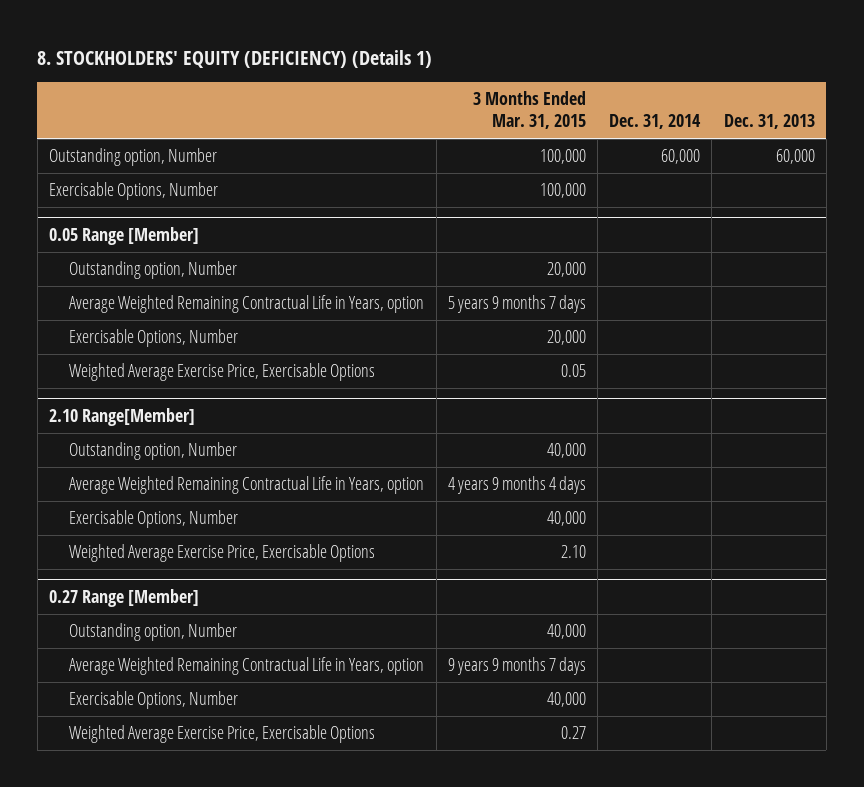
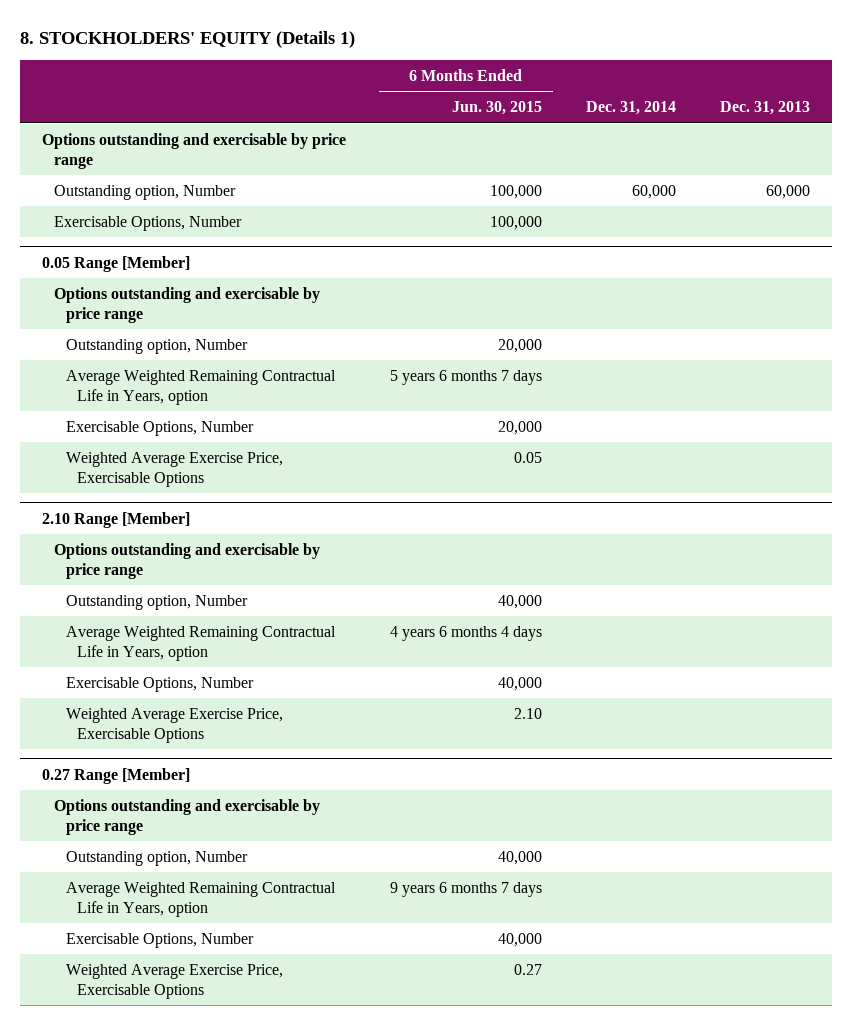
- 8. STOCKHOLDERS' EQUITY (DEFICIENCY) (Details 1)
+ 8. STOCKHOLDERS' EQUITY (Details 1)
- | 3 Months Ended Mar. 31, 2015 | Dec. 31, 2014 | Dec. 31, 2013
+ | 6 Months Ended Jun. 30, 2015 | Dec. 31, 2014 | Dec. 31, 2013
+ Options outstanding and exercisable by price range
@ 0.05 Range [Member]
+ Options outstanding and exercisable by price range
- 2.10 Range[Member]
+ 2.10 Range [Member]
+ Options outstanding and exercisable by price range
@ 0.27 Range [Member]
+ Options outstanding and exercisable by price range

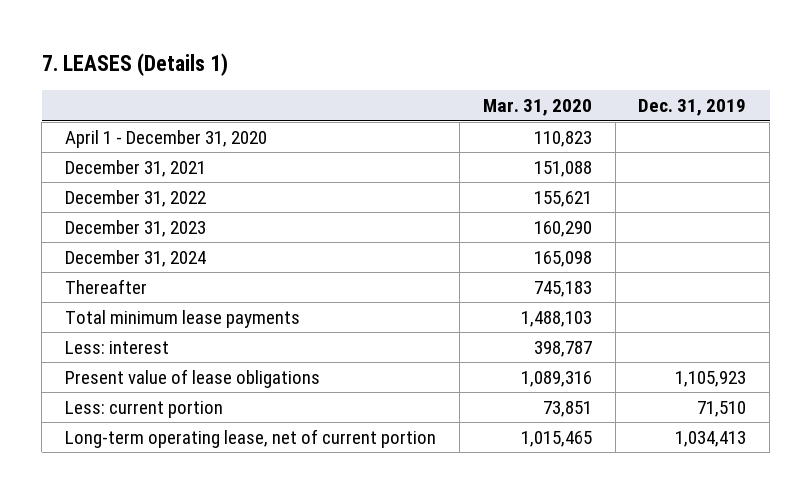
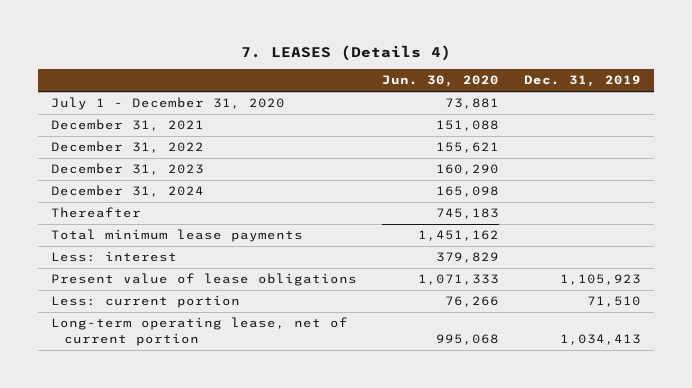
- 7. LEASES (Details 1)
+ 7. LEASES (Details 4)
- | Mar. 31, 2020 | Dec. 31, 2019
+ | Jun. 30, 2020 | Dec. 31, 2019
- April 1 - December 31, 2020 | 110,823 |
+ July 1 - December 31, 2020 | 73,881 |

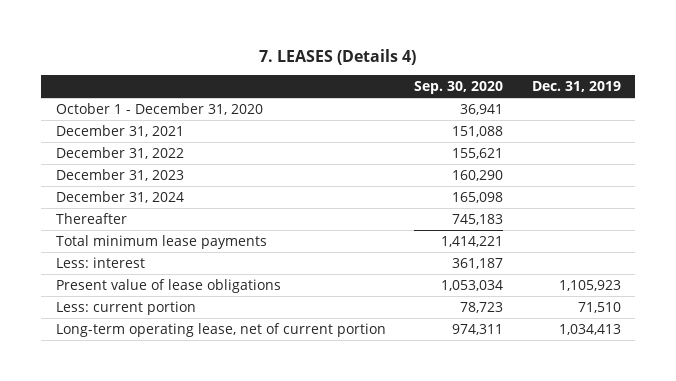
- | Jun. 30, 2020 | Dec. 31, 2019
+ | Sep. 30, 2020 | Dec. 31, 2019
- July 1 - December 31, 2020 | 73,881 |
+ October 1 - December 31, 2020 | 36,941 |

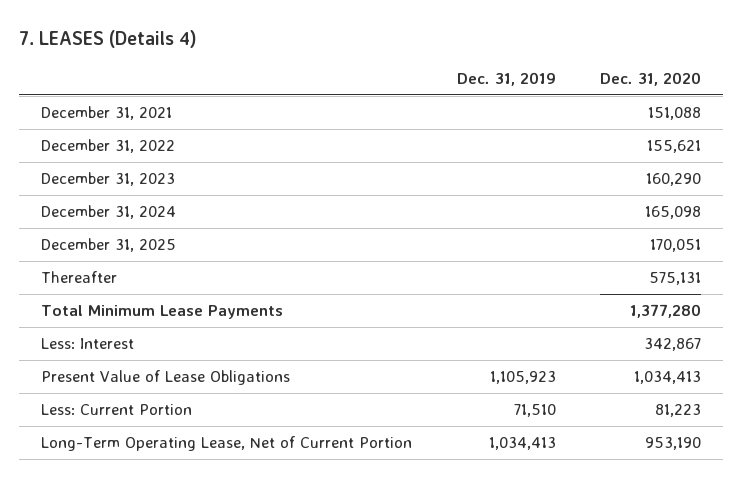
- | Sep. 30, 2020 | Dec. 31, 2019
+ | Dec. 31, 2019 | Dec. 31, 2020
- October 1 - December 31, 2020 | 36,941 |
+ December 31, 2025 | | 170,051
- Total minimum lease payments | 1,414,221 |
- Less: interest | 361,187 |
- Present value of lease obligations | 1,053,034 | 1,105,923
- Less: current portion | 78,723 | 71,510
- Long-term operating lease, net of current portion | 974,311 | 1,034,413
+ Total Minimum Lease Payments | | 1,377,280
+ Less: Interest | | 342,867
+ Present Value of Lease Obligations | 1,105,923 | 1,034,413
+ Less: Current Portion | 71,510 | 81,223
+ Long-Term Operating Lease, Net of Current Portion | 1,034,413 | 953,190

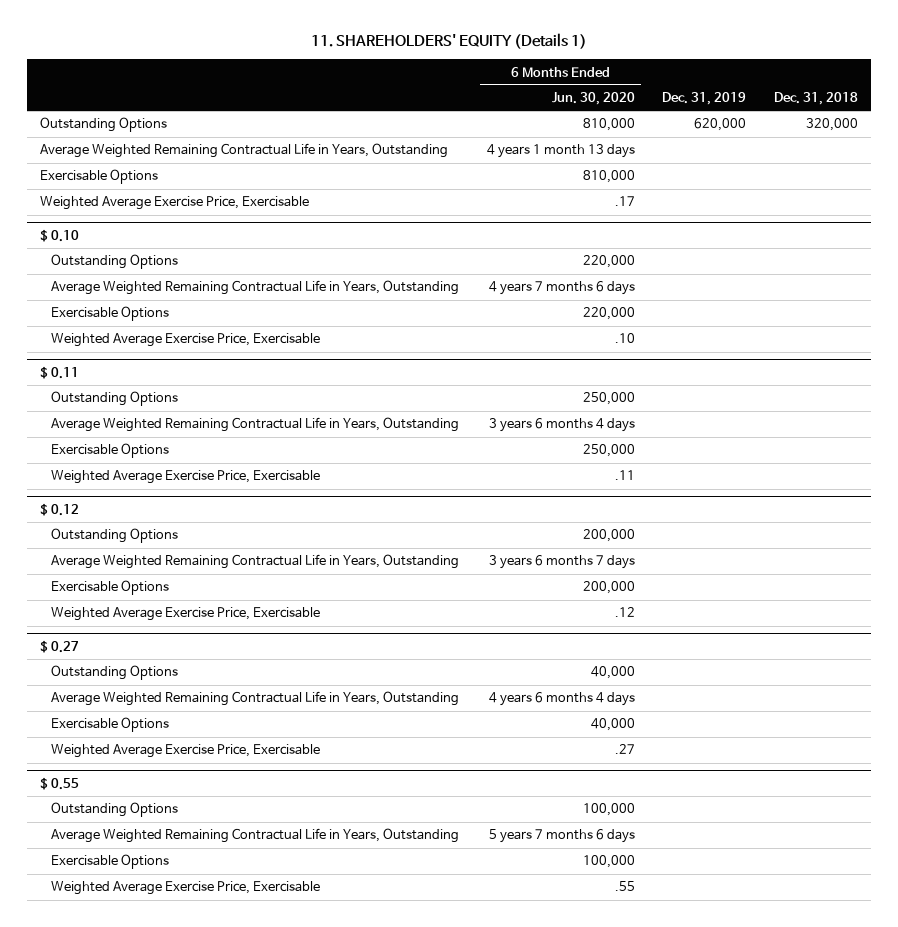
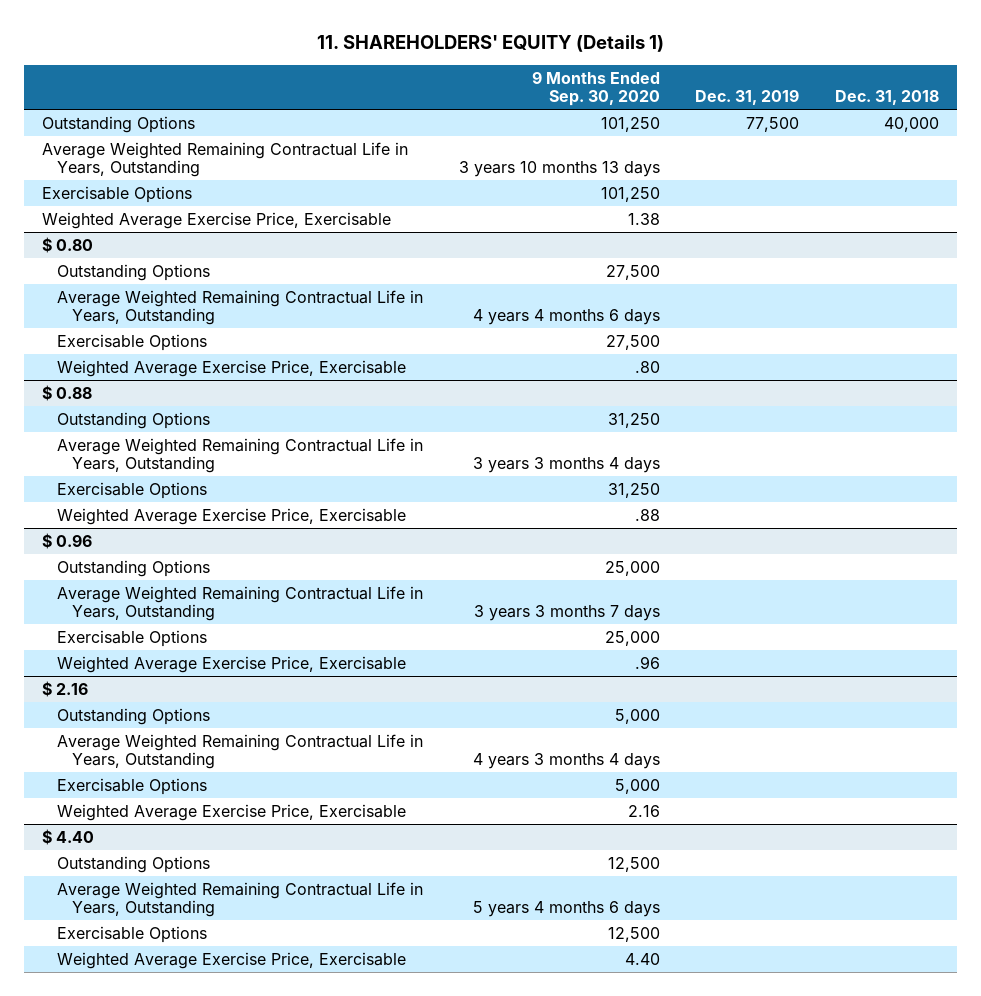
- | 6 Months Ended Jun. 30, 2020 | Dec. 31, 2019 | Dec. 31, 2018
+ | 9 Months Ended Sep. 30, 2020 | Dec. 31, 2019 | Dec. 31, 2018
- Outstanding Options | 810,000 | 620,000 | 320,000
+ Outstanding Options | 101,250 | 77,500 | 40,000
- $ 0.10
+ $ 0.80
- $ 0.11
+ $ 0.88
- $ 0.12
+ $ 0.96
- $ 0.27
+ $ 2.16
- $ 0.55
+ $ 4.40

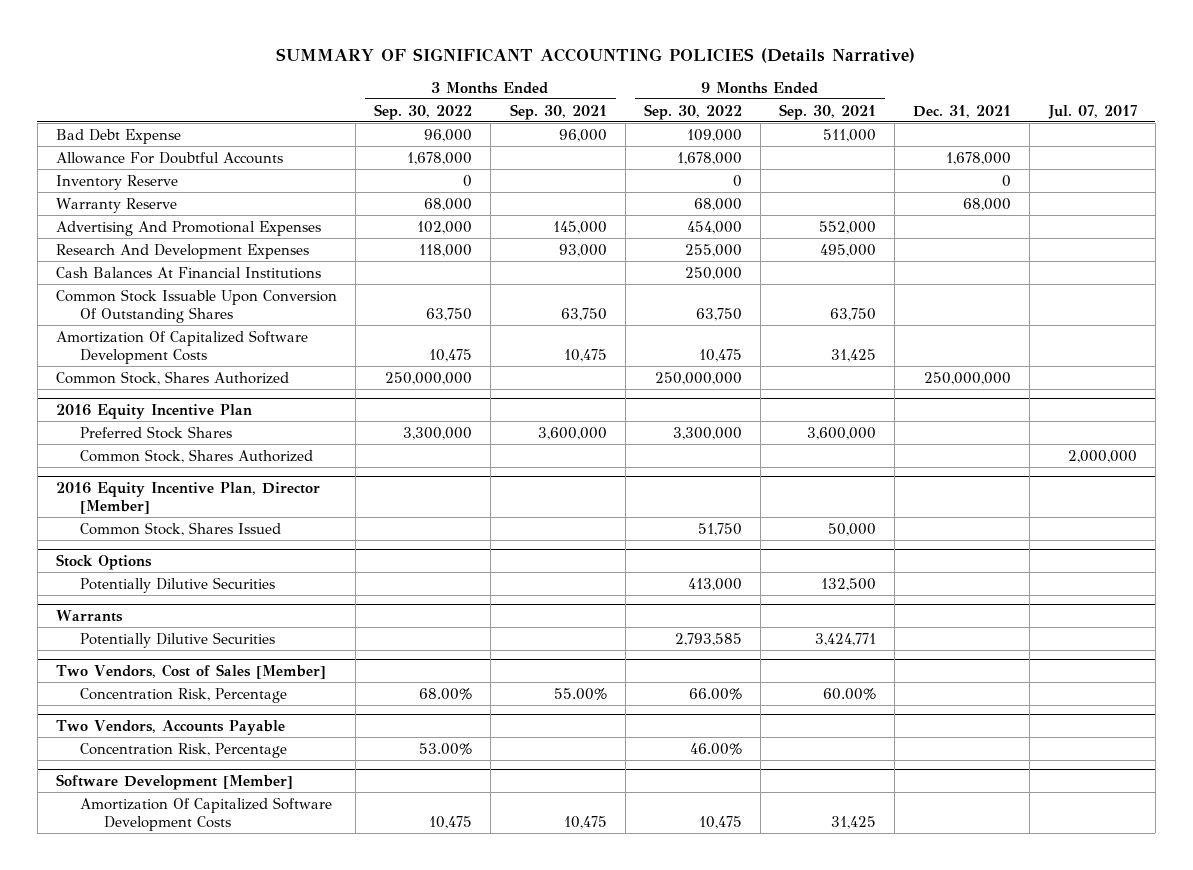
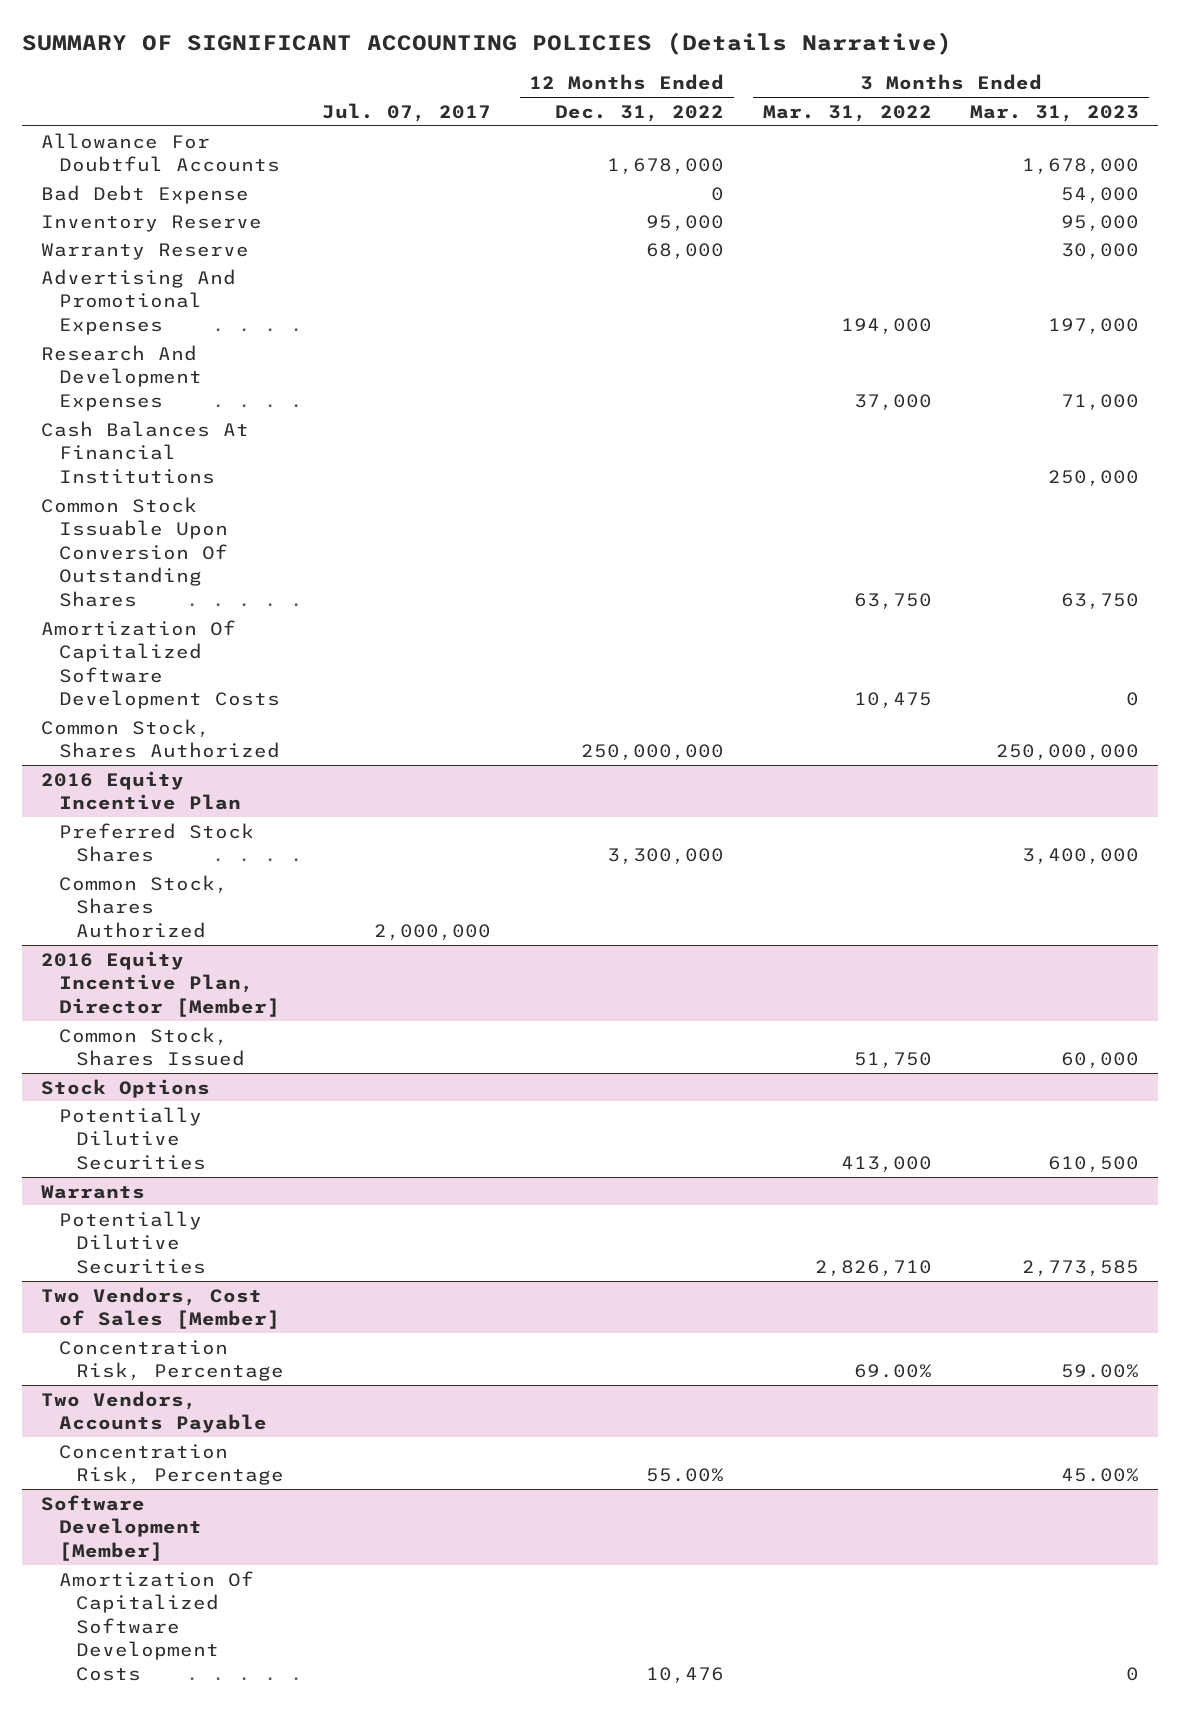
- | 3 Months Ended Sep. 30, 2022 | 3 Months Ended Sep. 30, 2021 | 9 Months Ended Sep. 30, 2022 | 9 Months Ended Sep. 30, 2021 | Dec. 31, 2021 | Jul. 07, 2017
+ | Jul. 07, 2017 | 12 Months Ended Dec. 31, 2022 | 3 Months Ended Mar. 31, 2022 | 3 Months Ended Mar. 31, 2023
moved down: Bad Debt Expense | | 0 | | 54,000

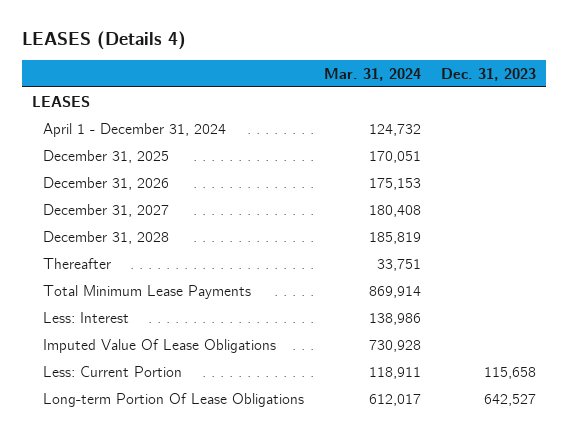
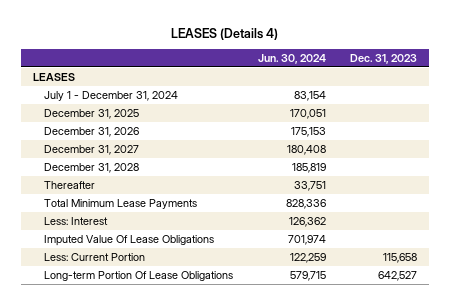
- | Mar. 31, 2024 | Dec. 31, 2023
+ | Jun. 30, 2024 | Dec. 31, 2023
- April 1 - December 31, 2024 | 124,732 |
+ July 1 - December 31, 2024 | 83,154 |

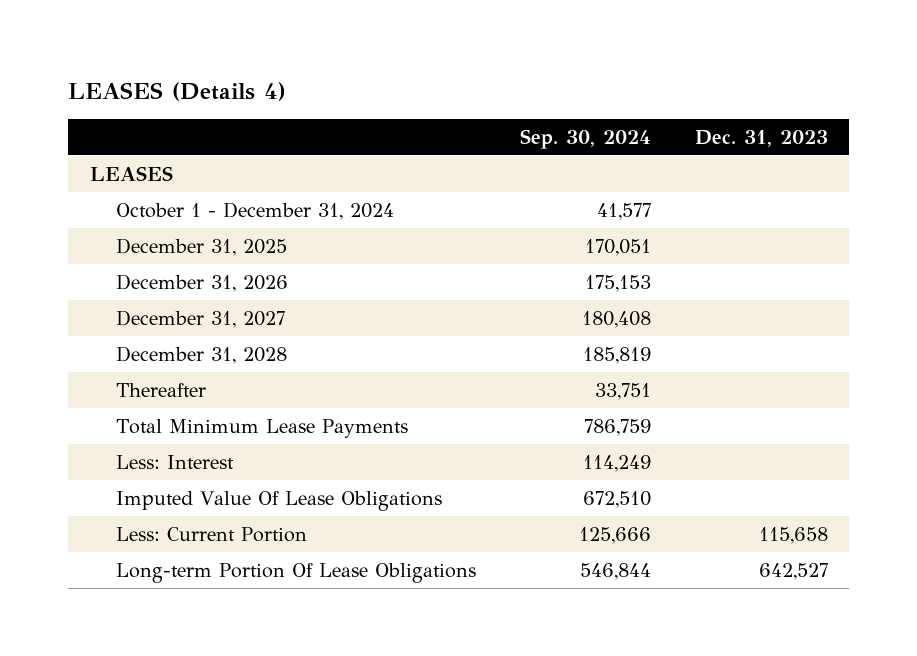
- | Jun. 30, 2024 | Dec. 31, 2023
+ | Sep. 30, 2024 | Dec. 31, 2023
- July 1 - December 31, 2024 | 83,154 |
+ October 1 - December 31, 2024 | 41,577 |

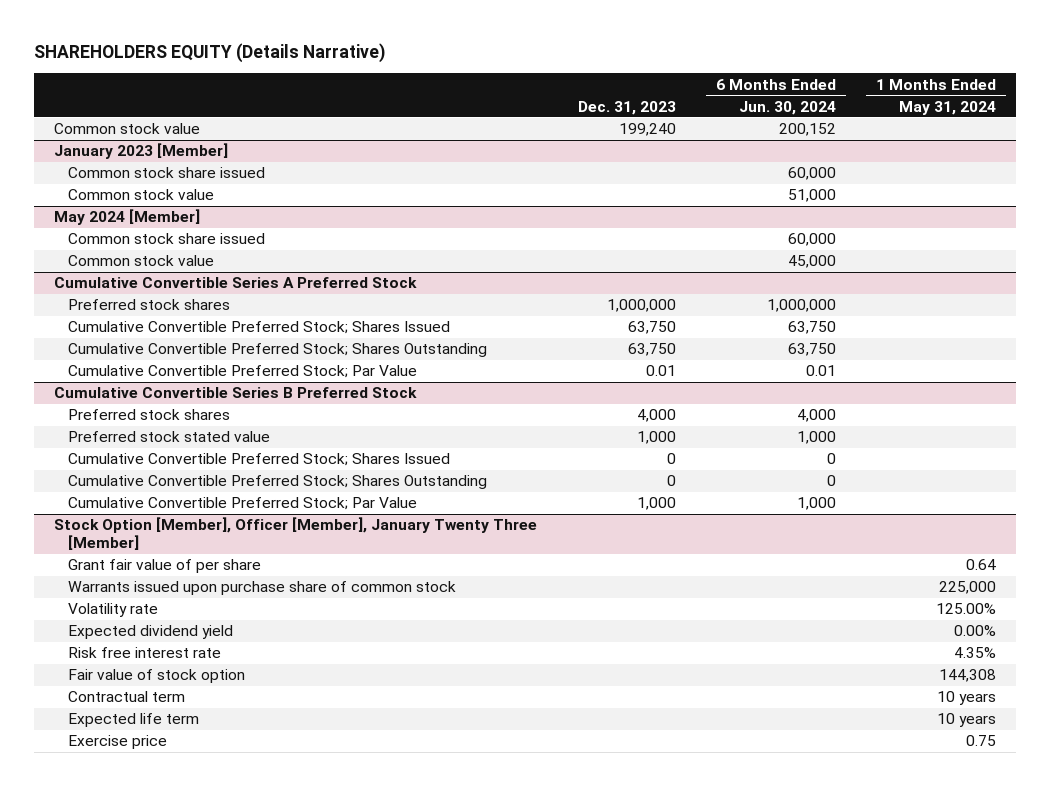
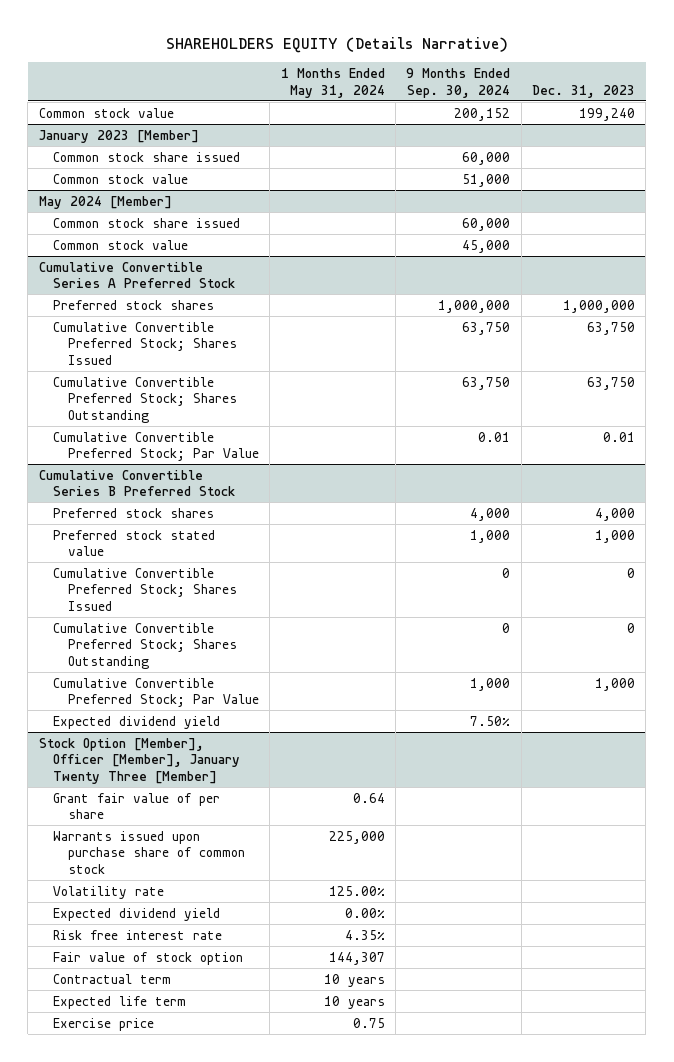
- | Dec. 31, 2023 | 6 Months Ended Jun. 30, 2024 | 1 Months Ended May 31, 2024
+ | 1 Months Ended May 31, 2024 | 9 Months Ended Sep. 30, 2024 | Dec. 31, 2023
@ Cumulative Convertible Series B Preferred Stock
+ Expected dividend yield | | 7.50% |
@ Stock Option [Member], Officer [Member], January Twenty Three [Member]
- Fair value of stock option | | | 144,308
+ Fair value of stock option | 144,307 | |

